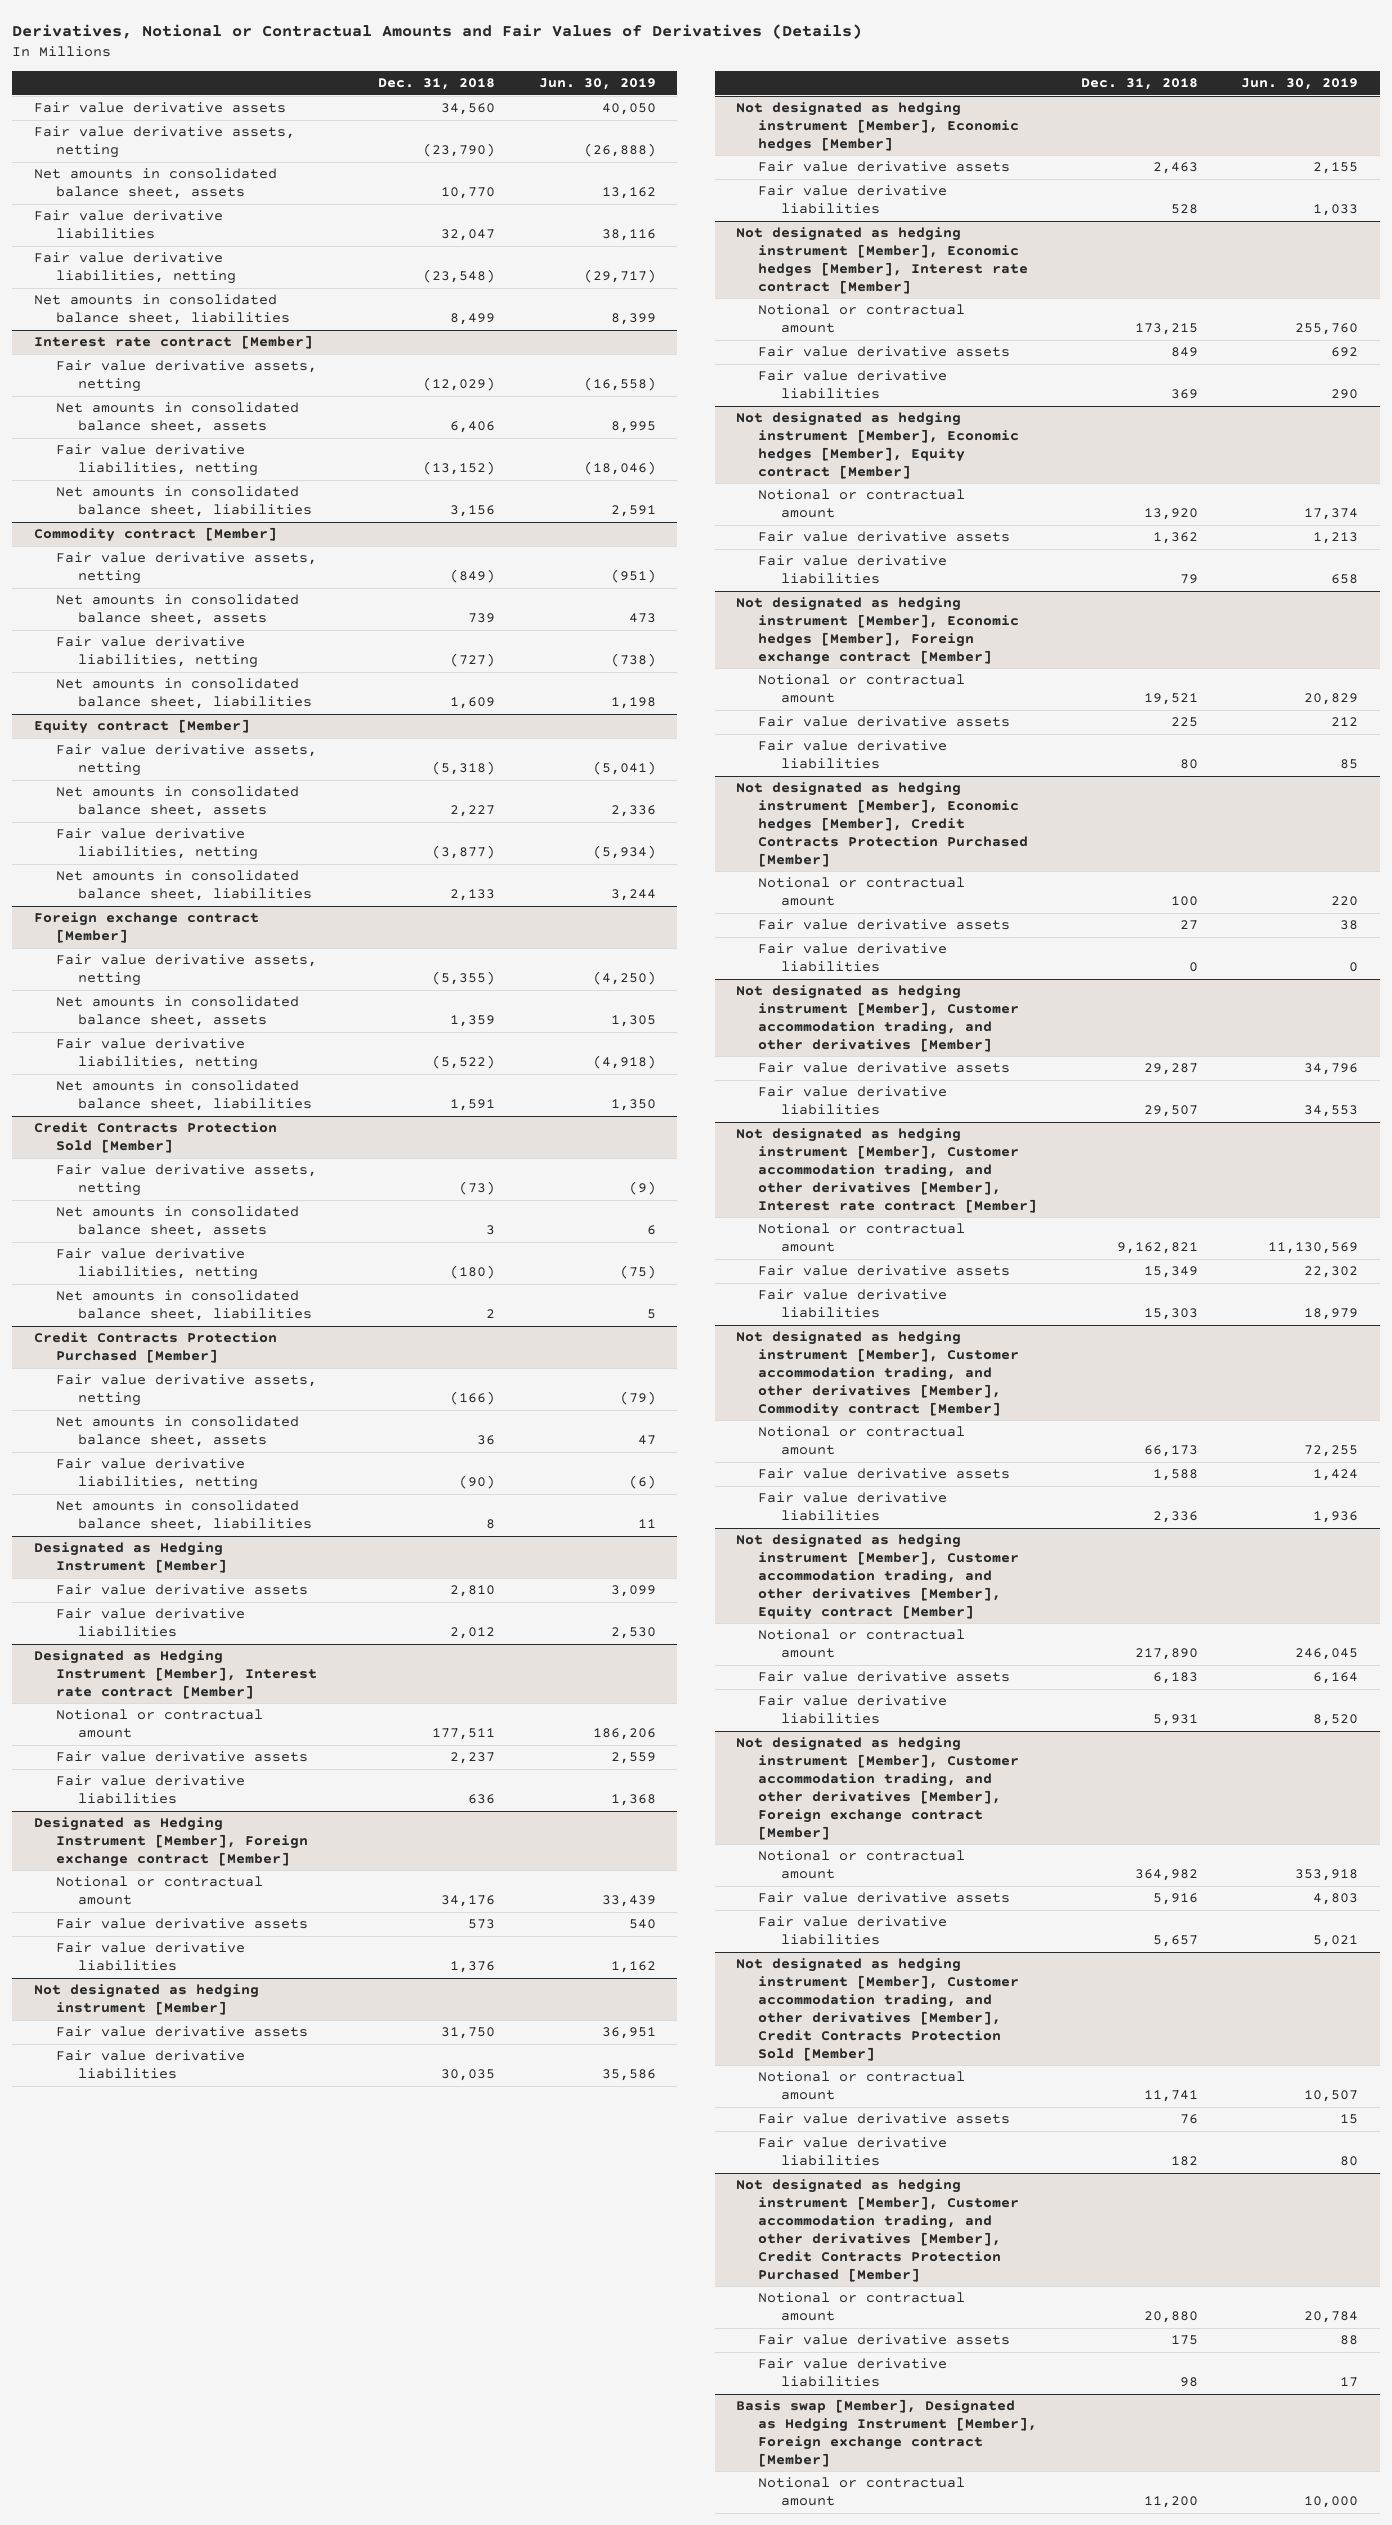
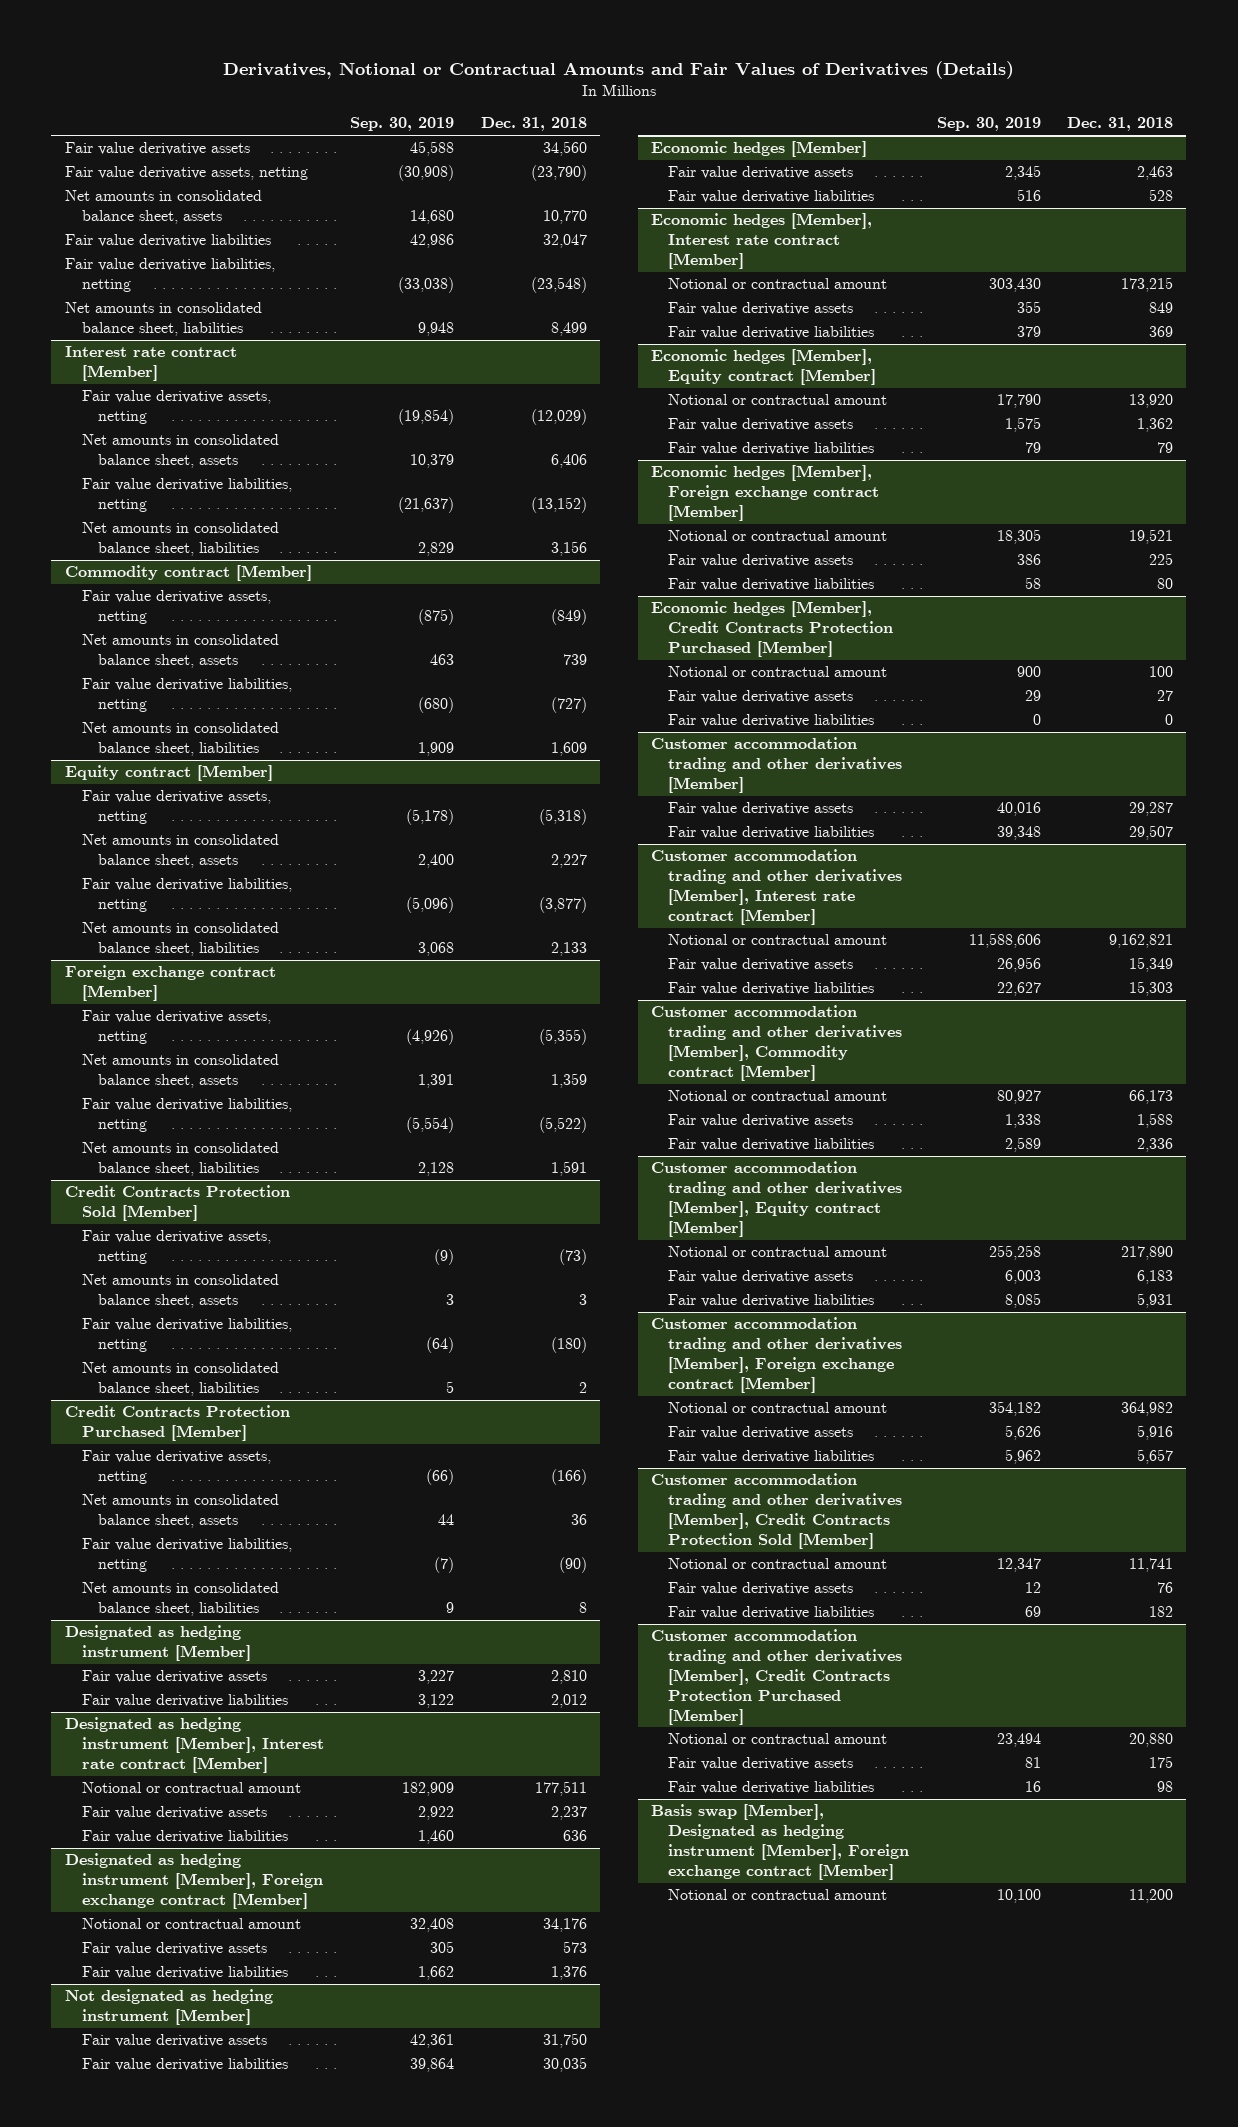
- | Dec. 31, 2018 | Jun. 30, 2019
+ | Sep. 30, 2019 | Dec. 31, 2018
- Designated as Hedging Instrument [Member]
+ Designated as hedging instrument [Member]
- Designated as Hedging Instrument [Member], Interest rate contract [Member]
+ Designated as hedging instrument [Member], Interest rate contract [Member]
- Designated as Hedging Instrument [Member], Foreign exchange contract [Member]
+ Designated as hedging instrument [Member], Foreign exchange contract [Member]
- Not designated as hedging instrument [Member], Economic hedges [Member]
+ Economic hedges [Member]
- Not designated as hedging instrument [Member], Economic hedges [Member], Interest rate contract [Member]
+ Economic hedges [Member], Interest rate contract [Member]
- Not designated as hedging instrument [Member], Economic hedges [Member], Equity contract [Member]
+ Economic hedges [Member], Equity contract [Member]
- Not designated as hedging instrument [Member], Economic hedges [Member], Foreign exchange contract [Member]
+ Economic hedges [Member], Foreign exchange contract [Member]
- Not designated as hedging instrument [Member], Economic hedges [Member], Credit Contracts Protection Purchased [Member]
+ Economic hedges [Member], Credit Contracts Protection Purchased [Member]
- Not designated as hedging instrument [Member], Customer accommodation trading, and other derivatives [Member]
+ Customer accommodation trading and other derivatives [Member]
- Not designated as hedging instrument [Member], Customer accommodation trading, and other derivatives [Member], Interest rate contract [Member]
+ Customer accommodation trading and other derivatives [Member], Interest rate contract [Member]
- Not designated as hedging instrument [Member], Customer accommodation trading, and other derivatives [Member], Commodity contract [Member]
+ Customer accommodation trading and other derivatives [Member], Commodity contract [Member]
- Not designated as hedging instrument [Member], Customer accommodation trading, and other derivatives [Member], Equity contract [Member]
+ Customer accommodation trading and other derivatives [Member], Equity contract [Member]
- Not designated as hedging instrument [Member], Customer accommodation trading, and other derivatives [Member], Foreign exchange contract [Member]
+ Customer accommodation trading and other derivatives [Member], Foreign exchange contract [Member]
- Not designated as hedging instrument [Member], Customer accommodation trading, and other derivatives [Member], Credit Contracts Protection Sold [Member]
+ Customer accommodation trading and other derivatives [Member], Credit Contracts Protection Sold [Member]
- Not designated as hedging instrument [Member], Customer accommodation trading, and other derivatives [Member], Credit Contracts Protection Purchased [Member]
+ Customer accommodation trading and other derivatives [Member], Credit Contracts Protection Purchased [Member]
- Basis swap [Member], Designated as Hedging Instrument [Member], Foreign exchange contract [Member]
+ Basis swap [Member], Designated as hedging instrument [Member], Foreign exchange contract [Member]

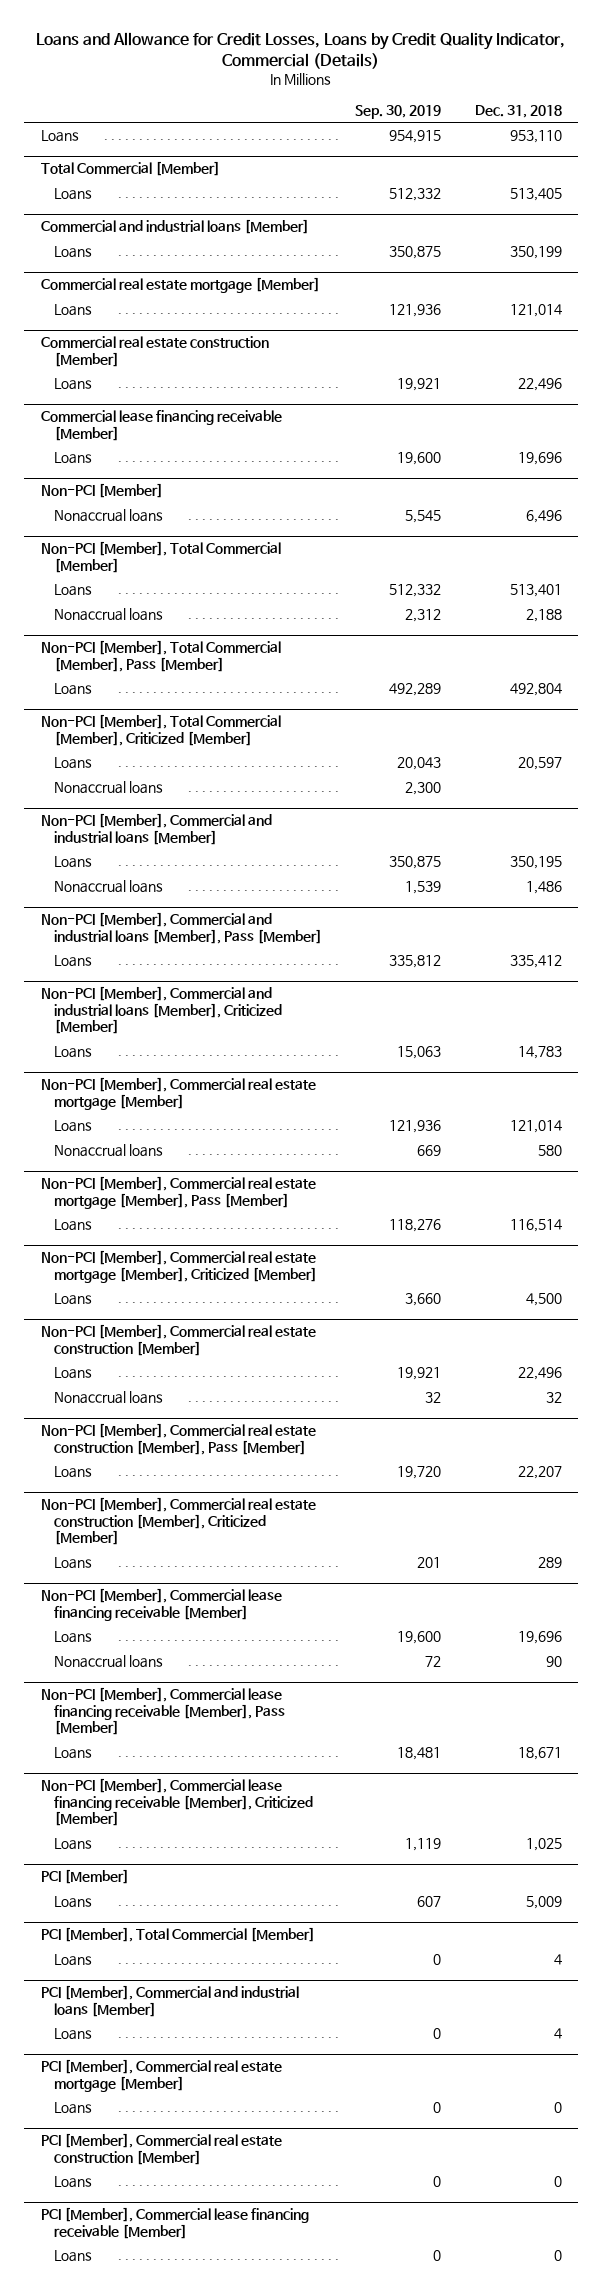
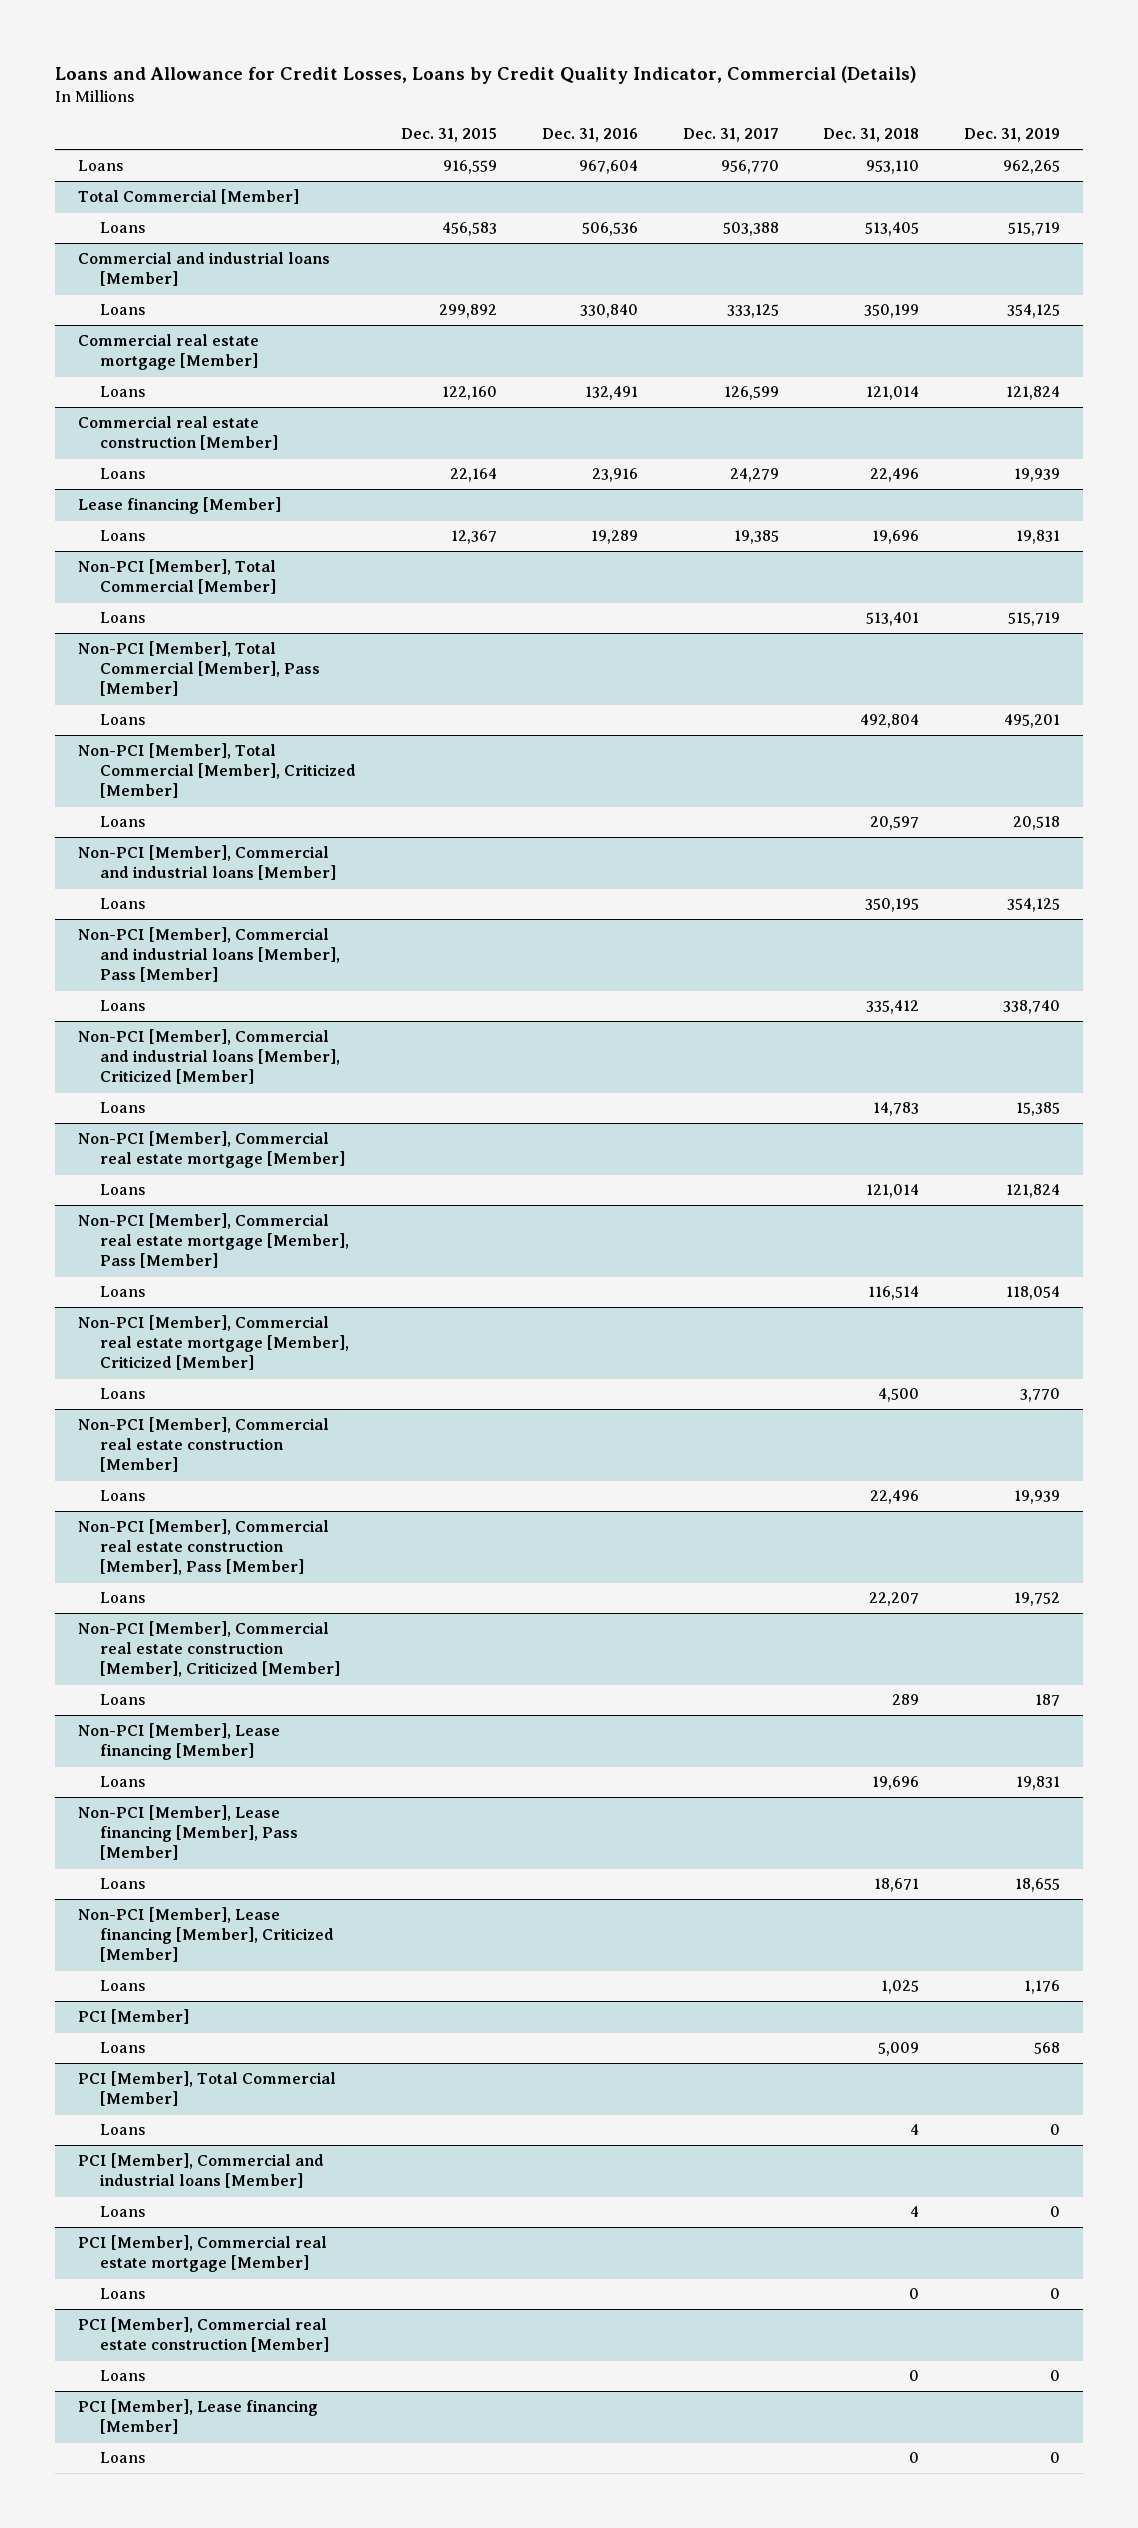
- | Sep. 30, 2019 | Dec. 31, 2018
+ | Dec. 31, 2015 | Dec. 31, 2016 | Dec. 31, 2017 | Dec. 31, 2018 | Dec. 31, 2019
- Commercial lease financing receivable [Member]
+ Lease financing [Member]
- Non-PCI [Member]
- Nonaccrual loans | 5,545 | 6,496
@ Non-PCI [Member], Total Commercial [Member]
- Nonaccrual loans | 2,312 | 2,188
@ Non-PCI [Member], Total Commercial [Member], Criticized [Member]
- Nonaccrual loans | 2,300 |
@ Non-PCI [Member], Commercial and industrial loans [Member]
- Nonaccrual loans | 1,539 | 1,486
@ Non-PCI [Member], Commercial real estate mortgage [Member]
- Nonaccrual loans | 669 | 580
@ Non-PCI [Member], Commercial real estate construction [Member]
- Nonaccrual loans | 32 | 32
- Non-PCI [Member], Commercial lease financing receivable [Member]
+ Non-PCI [Member], Lease financing [Member]
- Nonaccrual loans | 72 | 90
- Non-PCI [Member], Commercial lease financing receivable [Member], Pass [Member]
+ Non-PCI [Member], Lease financing [Member], Pass [Member]
- Non-PCI [Member], Commercial lease financing receivable [Member], Criticized [Member]
+ Non-PCI [Member], Lease financing [Member], Criticized [Member]
- PCI [Member], Commercial lease financing receivable [Member]
+ PCI [Member], Lease financing [Member]

